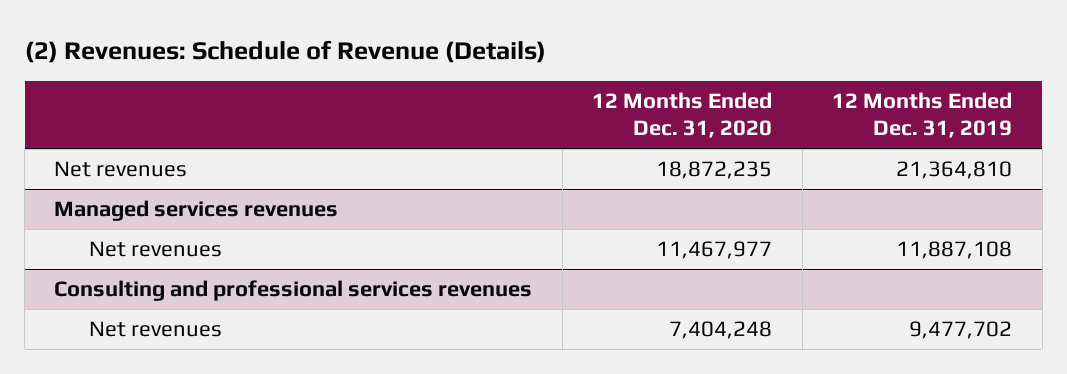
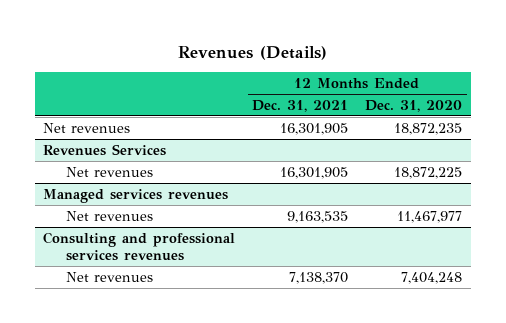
- (2) Revenues: Schedule of Revenue (Details)
+ Revenues (Details)
- | 12 Months Ended Dec. 31, 2020 | 12 Months Ended Dec. 31, 2019
+ | 12 Months Ended Dec. 31, 2021 | 12 Months Ended Dec. 31, 2020
+ Revenues Services
+ Net revenues | 16,301,905 | 18,872,225

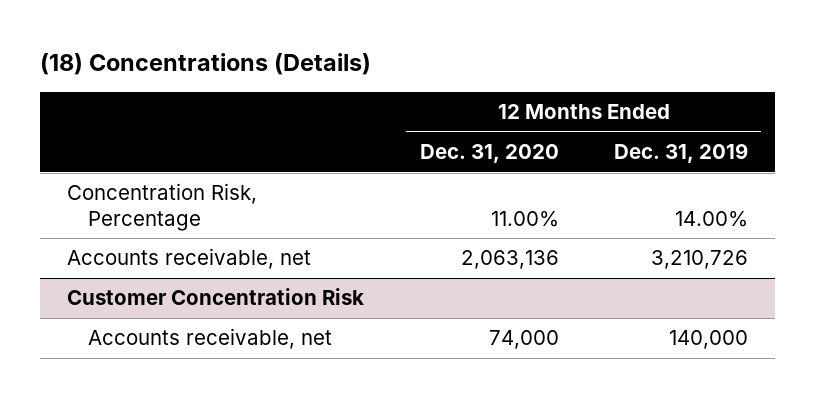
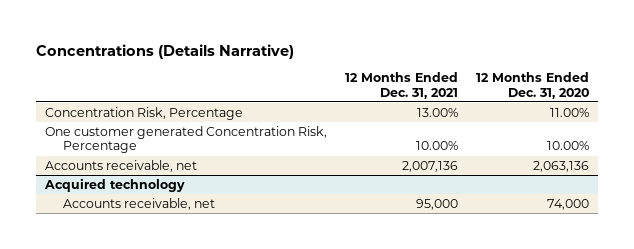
- (18) Concentrations (Details)
+ Concentrations (Details Narrative)
- | 12 Months Ended Dec. 31, 2020 | 12 Months Ended Dec. 31, 2019
+ | 12 Months Ended Dec. 31, 2021 | 12 Months Ended Dec. 31, 2020
+ One customer generated Concentration Risk, Percentage | 10.00% | 10.00%
- Customer Concentration Risk
+ Acquired technology

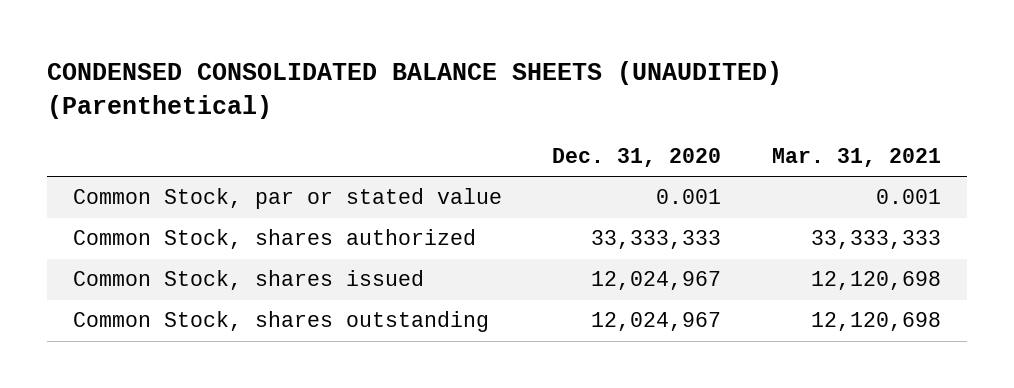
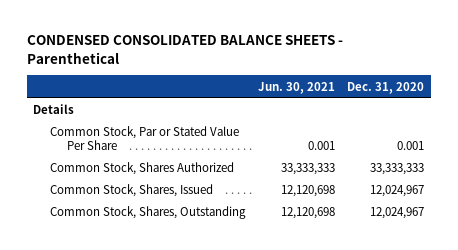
- CONDENSED CONSOLIDATED BALANCE SHEETS (UNAUDITED) (Parenthetical)
+ CONDENSED CONSOLIDATED BALANCE SHEETS - Parenthetical
- | Dec. 31, 2020 | Mar. 31, 2021
+ | Jun. 30, 2021 | Dec. 31, 2020
- Common Stock, par or stated value | 0.001 | 0.001
- Common Stock, shares authorized | 33,333,333 | 33,333,333
- Common Stock, shares issued | 12,024,967 | 12,120,698
- Common Stock, shares outstanding | 12,024,967 | 12,120,698
+ Details
+ Common Stock, Par or Stated Value Per Share | 0.001 | 0.001
+ Common Stock, Shares Authorized | 33,333,333 | 33,333,333
+ Common Stock, Shares, Issued | 12,120,698 | 12,024,967
+ Common Stock, Shares, Outstanding | 12,120,698 | 12,024,967

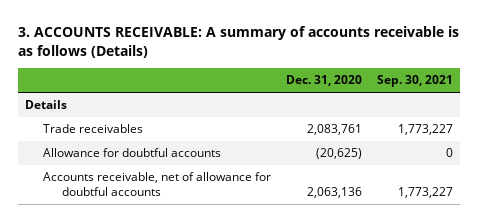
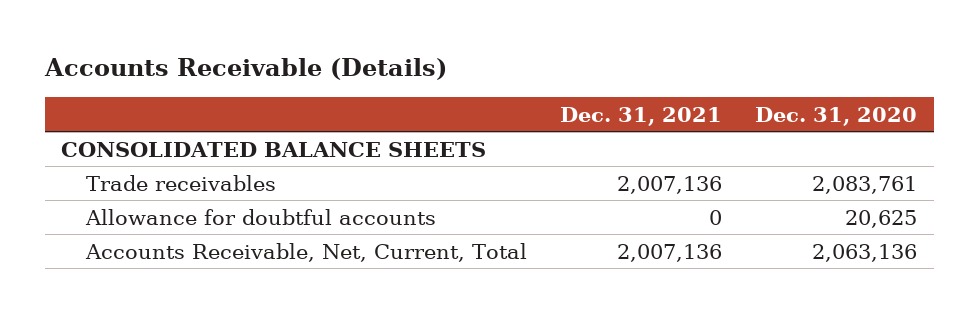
- 3. ACCOUNTS RECEIVABLE: A summary of accounts receivable is as follows (Details)
+ Accounts Receivable (Details)
- | Dec. 31, 2020 | Sep. 30, 2021
+ | Dec. 31, 2021 | Dec. 31, 2020
- Details
+ CONSOLIDATED BALANCE SHEETS
- Allowance for doubtful accounts | (20,625) | 0
- Accounts receivable, net of allowance for doubtful accounts | 2,063,136 | 1,773,227
+ Allowance for doubtful accounts | 0 | 20,625
+ Accounts Receivable, Net, Current, Total | 2,007,136 | 2,063,136

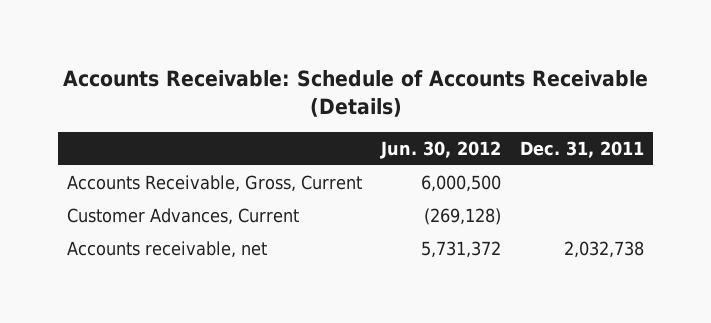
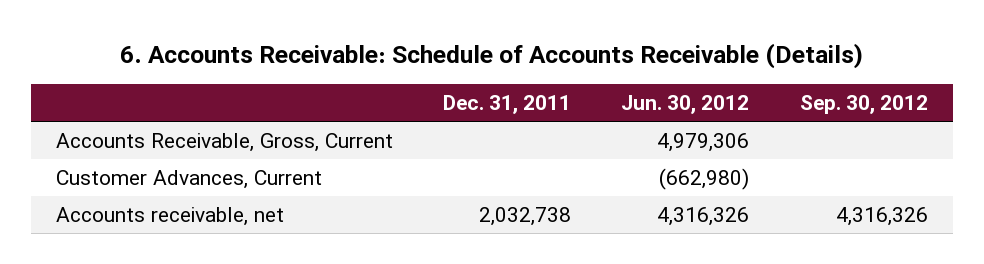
- Accounts Receivable: Schedule of Accounts Receivable (Details)
+ 6. Accounts Receivable: Schedule of Accounts Receivable (Details)
- | Jun. 30, 2012 | Dec. 31, 2011
+ | Dec. 31, 2011 | Jun. 30, 2012 | Sep. 30, 2012
- Accounts Receivable, Gross, Current | 6,000,500 |
- Customer Advances, Current | (269,128) |
- Accounts receivable, net | 5,731,372 | 2,032,738
+ Accounts Receivable, Gross, Current | | 4,979,306 |
+ Customer Advances, Current | | (662,980) |
+ Accounts receivable, net | 2,032,738 | 4,316,326 | 4,316,326

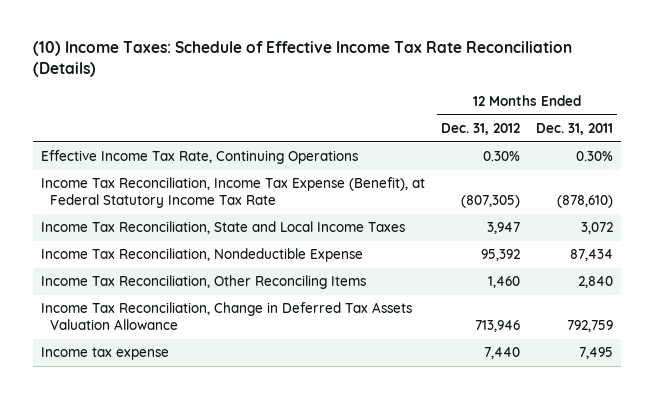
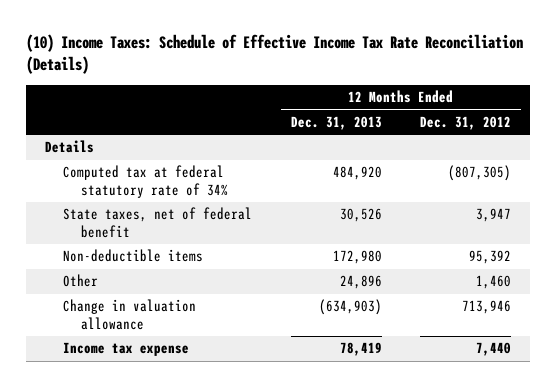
- | 12 Months Ended Dec. 31, 2012 | 12 Months Ended Dec. 31, 2011
+ | 12 Months Ended Dec. 31, 2013 | 12 Months Ended Dec. 31, 2012
- Effective Income Tax Rate, Continuing Operations | 0.30% | 0.30%
- Income Tax Reconciliation, Income Tax Expense (Benefit), at Federal Statutory Income Tax Rate | (807,305) | (878,610)
- Income Tax Reconciliation, State and Local Income Taxes | 3,947 | 3,072
- Income Tax Reconciliation, Nondeductible Expense | 95,392 | 87,434
- Income Tax Reconciliation, Other Reconciling Items | 1,460 | 2,840
- Income Tax Reconciliation, Change in Deferred Tax Assets Valuation Allowance | 713,946 | 792,759
+ Details
+ Computed tax at federal statutory rate of 34% | 484,920 | (807,305)
+ State taxes, net of federal benefit | 30,526 | 3,947
+ Non-deductible items | 172,980 | 95,392
+ Other | 24,896 | 1,460
+ Change in valuation allowance | (634,903) | 713,946

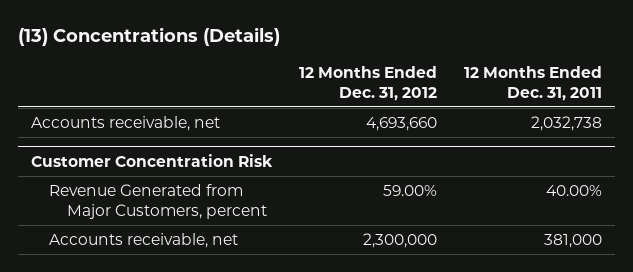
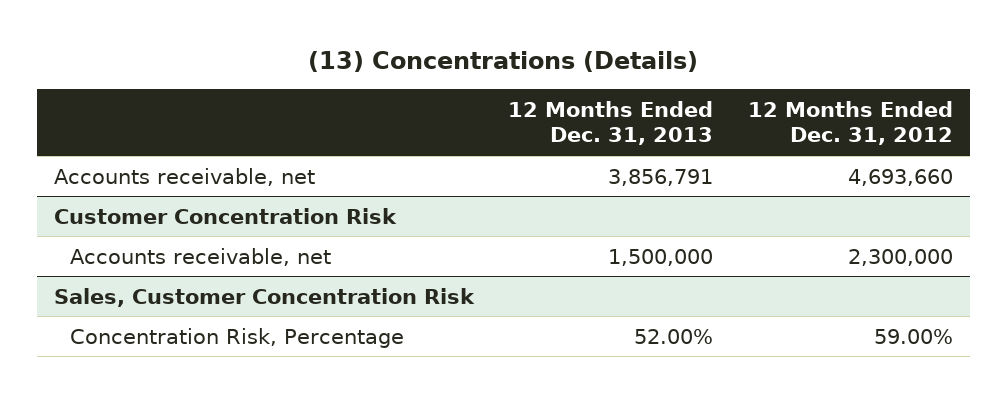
- | 12 Months Ended Dec. 31, 2012 | 12 Months Ended Dec. 31, 2011
+ | 12 Months Ended Dec. 31, 2013 | 12 Months Ended Dec. 31, 2012
@ Customer Concentration Risk
- Revenue Generated from Major Customers, percent | 59.00% | 40.00%
+ Sales, Customer Concentration Risk
+ Concentration Risk, Percentage | 52.00% | 59.00%

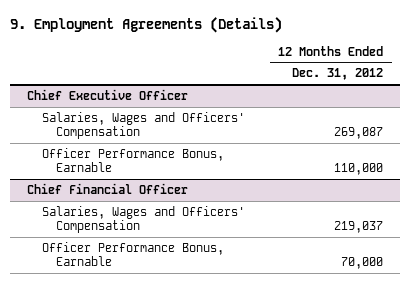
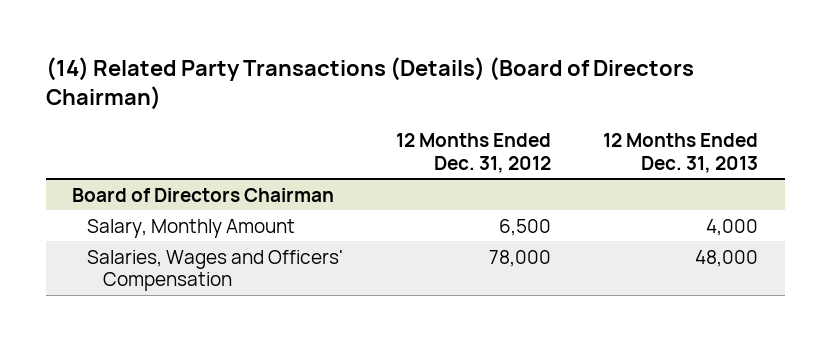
- 9. Employment Agreements (Details)
+ (14) Related Party Transactions (Details) (Board of Directors Chairman)
- | 12 Months Ended Dec. 31, 2012
+ | 12 Months Ended Dec. 31, 2012 | 12 Months Ended Dec. 31, 2013
- Chief Executive Officer
- Salaries, Wages and Officers' Compensation | 269,087
- Officer Performance Bonus, Earnable | 110,000
- Chief Financial Officer
- Salaries, Wages and Officers' Compensation | 219,037
- Officer Performance Bonus, Earnable | 70,000
+ Board of Directors Chairman
+ Salary, Monthly Amount | 6,500 | 4,000
+ Salaries, Wages and Officers' Compensation | 78,000 | 48,000

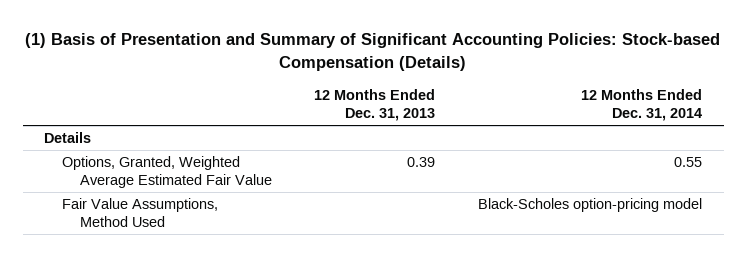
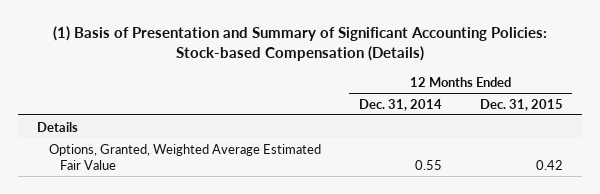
- | 12 Months Ended Dec. 31, 2013 | 12 Months Ended Dec. 31, 2014
+ | 12 Months Ended Dec. 31, 2014 | 12 Months Ended Dec. 31, 2015
- Fair Value Assumptions, Method Used | | Black-Scholes option-pricing model

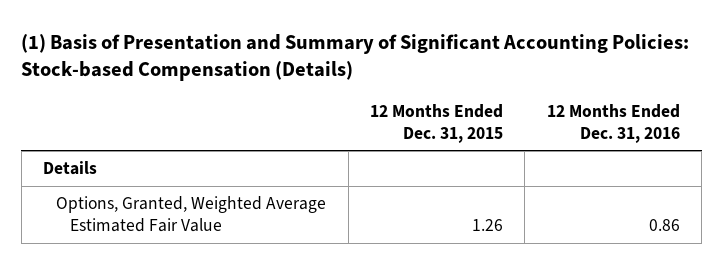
- | 12 Months Ended Dec. 31, 2014 | 12 Months Ended Dec. 31, 2015
+ | 12 Months Ended Dec. 31, 2015 | 12 Months Ended Dec. 31, 2016
- Options, Granted, Weighted Average Estimated Fair Value | 0.55 | 0.42
+ Options, Granted, Weighted Average Estimated Fair Value | 1.26 | 0.86

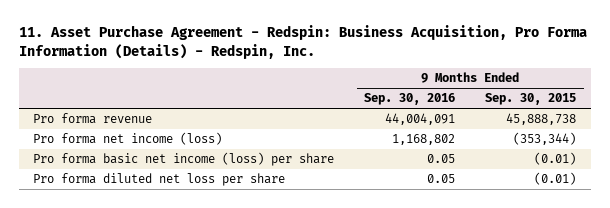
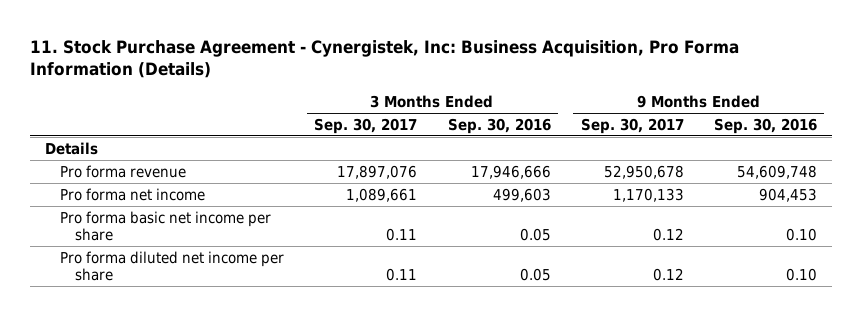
- 11. Asset Purchase Agreement - Redspin: Business Acquisition, Pro Forma Information (Details) - Redspin, Inc.
+ 11. Stock Purchase Agreement - Cynergistek, Inc: Business Acquisition, Pro Forma Information (Details)
- | 9 Months Ended Sep. 30, 2016 | 9 Months Ended Sep. 30, 2015
+ | 3 Months Ended Sep. 30, 2017 | 3 Months Ended Sep. 30, 2016 | 9 Months Ended Sep. 30, 2017 | 9 Months Ended Sep. 30, 2016
- Pro forma revenue | 44,004,091 | 45,888,738
- Pro forma net income (loss) | 1,168,802 | (353,344)
- Pro forma basic net income (loss) per share | 0.05 | (0.01)
- Pro forma diluted net loss per share | 0.05 | (0.01)
+ Details
+ Pro forma revenue | 17,897,076 | 17,946,666 | 52,950,678 | 54,609,748
+ Pro forma net income | 1,089,661 | 499,603 | 1,170,133 | 904,453
+ Pro forma basic net income per share | 0.11 | 0.05 | 0.12 | 0.10
+ Pro forma diluted net income per share | 0.11 | 0.05 | 0.12 | 0.10

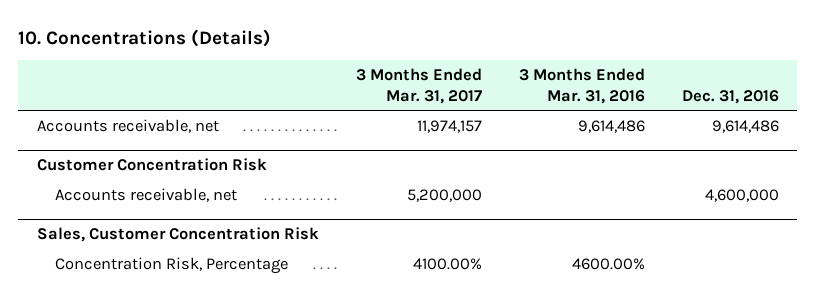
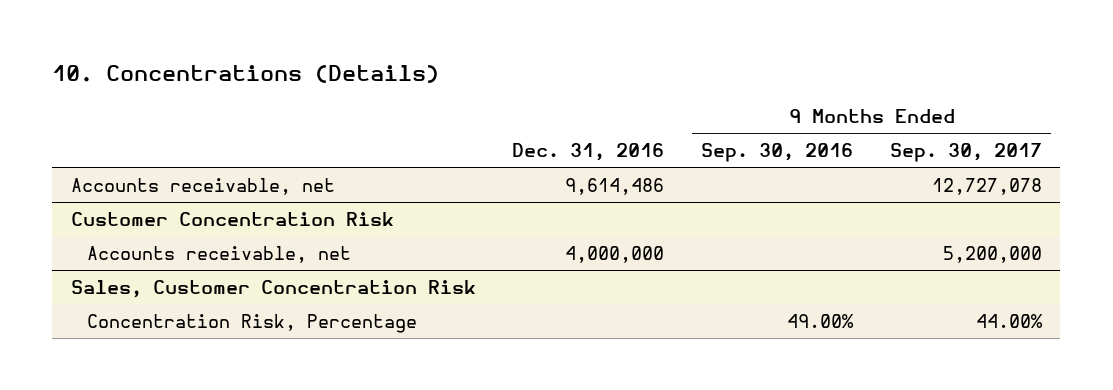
- | 3 Months Ended Mar. 31, 2017 | 3 Months Ended Mar. 31, 2016 | Dec. 31, 2016
+ | Dec. 31, 2016 | 9 Months Ended Sep. 30, 2016 | 9 Months Ended Sep. 30, 2017
@ Customer Concentration Risk
- Accounts receivable, net | 5,200,000 | | 4,600,000
+ Accounts receivable, net | 4,000,000 | | 5,200,000

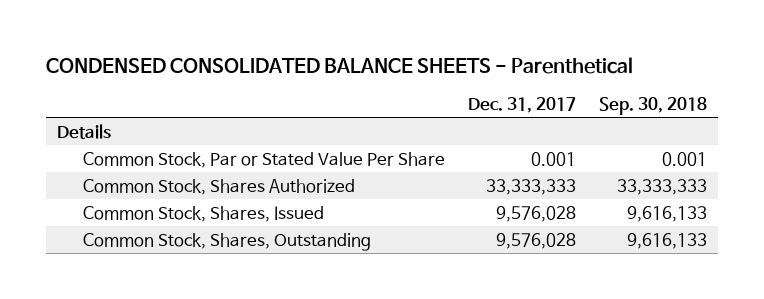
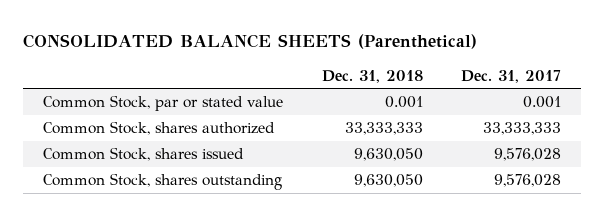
- CONDENSED CONSOLIDATED BALANCE SHEETS - Parenthetical
+ CONSOLIDATED BALANCE SHEETS (Parenthetical)
- | Dec. 31, 2017 | Sep. 30, 2018
+ | Dec. 31, 2018 | Dec. 31, 2017
- Details
- Common Stock, Par or Stated Value Per Share | 0.001 | 0.001
- Common Stock, Shares Authorized | 33,333,333 | 33,333,333
- Common Stock, Shares, Issued | 9,576,028 | 9,616,133
- Common Stock, Shares, Outstanding | 9,576,028 | 9,616,133
+ Common Stock, par or stated value | 0.001 | 0.001
+ Common Stock, shares authorized | 33,333,333 | 33,333,333
+ Common Stock, shares issued | 9,630,050 | 9,576,028
+ Common Stock, shares outstanding | 9,630,050 | 9,576,028

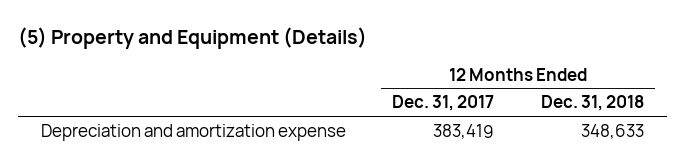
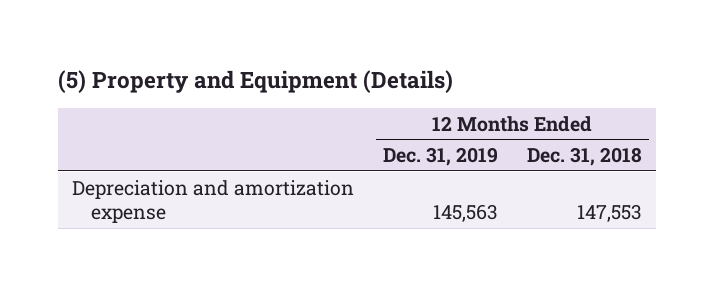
- | 12 Months Ended Dec. 31, 2017 | 12 Months Ended Dec. 31, 2018
+ | 12 Months Ended Dec. 31, 2019 | 12 Months Ended Dec. 31, 2018
- Depreciation and amortization expense | 383,419 | 348,633
+ Depreciation and amortization expense | 145,563 | 147,553

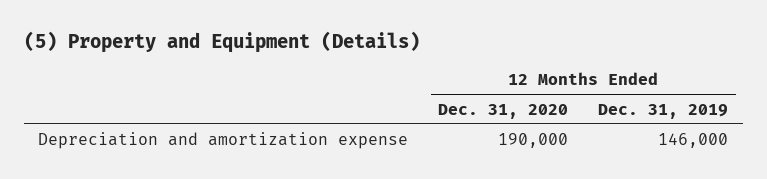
- | 12 Months Ended Dec. 31, 2019 | 12 Months Ended Dec. 31, 2018
+ | 12 Months Ended Dec. 31, 2020 | 12 Months Ended Dec. 31, 2019
- Depreciation and amortization expense | 145,563 | 147,553
+ Depreciation and amortization expense | 190,000 | 146,000

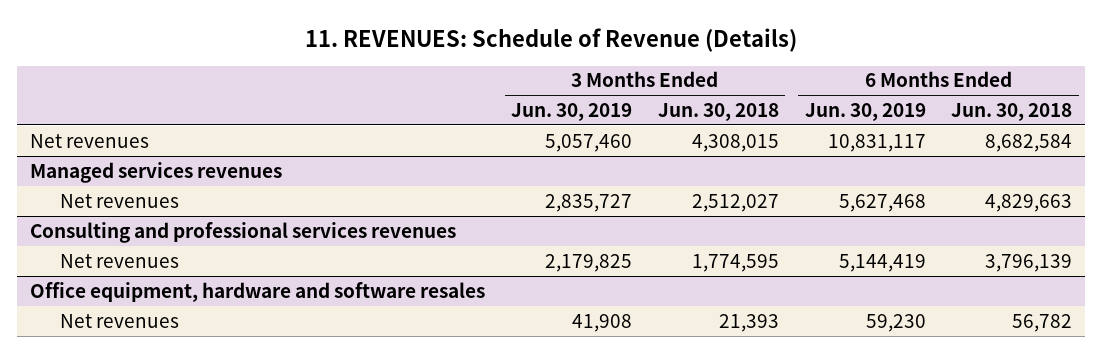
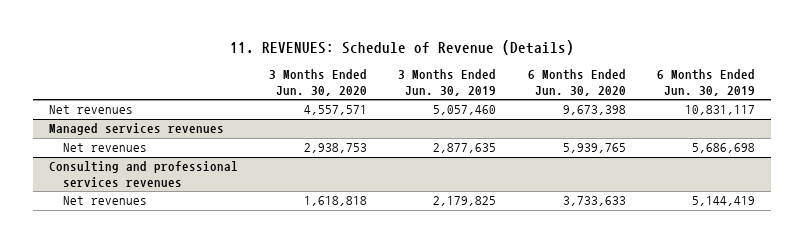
- | 3 Months Ended Jun. 30, 2019 | 3 Months Ended Jun. 30, 2018 | 6 Months Ended Jun. 30, 2019 | 6 Months Ended Jun. 30, 2018
+ | 3 Months Ended Jun. 30, 2020 | 3 Months Ended Jun. 30, 2019 | 6 Months Ended Jun. 30, 2020 | 6 Months Ended Jun. 30, 2019
@ Managed services revenues
- Net revenues | 2,835,727 | 2,512,027 | 5,627,468 | 4,829,663
+ Net revenues | 2,938,753 | 2,877,635 | 5,939,765 | 5,686,698
- Office equipment, hardware and software resales
- Net revenues | 41,908 | 21,393 | 59,230 | 56,782

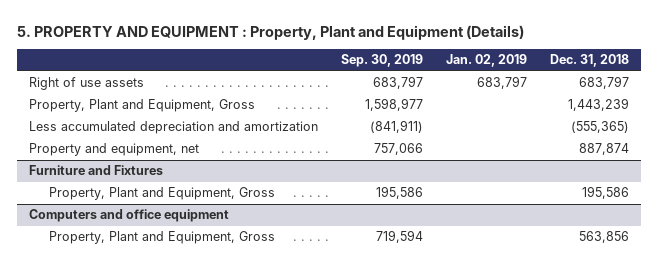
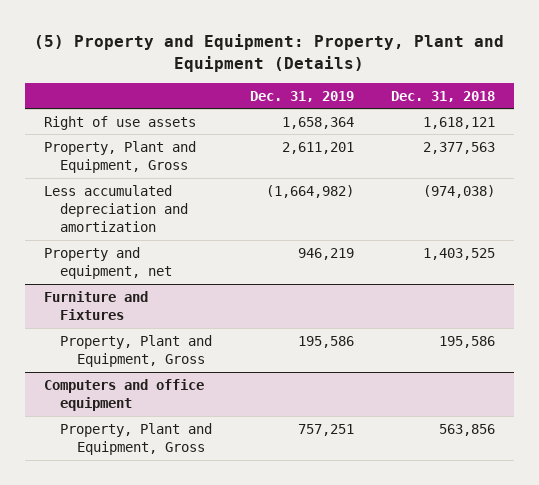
- 5. PROPERTY AND EQUIPMENT : Property, Plant and Equipment (Details)
+ (5) Property and Equipment: Property, Plant and Equipment (Details)
- | Sep. 30, 2019 | Jan. 02, 2019 | Dec. 31, 2018
+ | Dec. 31, 2019 | Dec. 31, 2018
- Right of use assets | 683,797 | 683,797 | 683,797
- Property, Plant and Equipment, Gross | 1,598,977 | | 1,443,239
- Less accumulated depreciation and amortization | (841,911) | | (555,365)
- Property and equipment, net | 757,066 | | 887,874
+ Right of use assets | 1,658,364 | 1,618,121
+ Property, Plant and Equipment, Gross | 2,611,201 | 2,377,563
+ Less accumulated depreciation and amortization | (1,664,982) | (974,038)
+ Property and equipment, net | 946,219 | 1,403,525

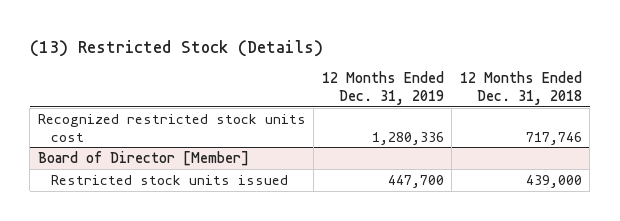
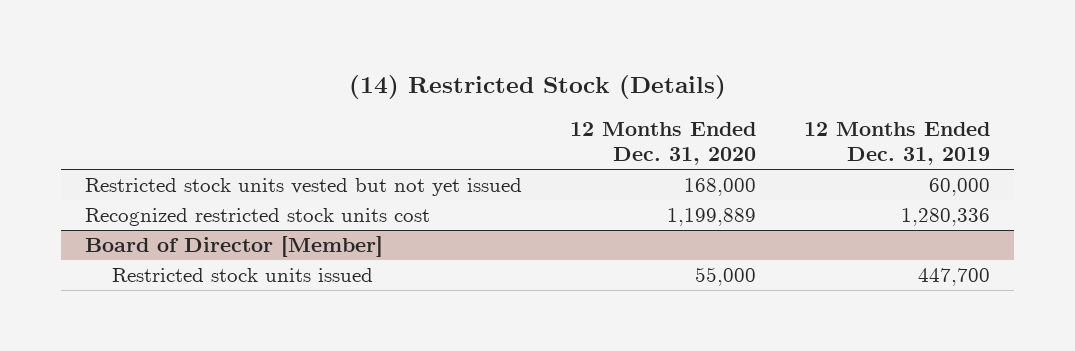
- (13) Restricted Stock (Details)
+ (14) Restricted Stock (Details)
- | 12 Months Ended Dec. 31, 2019 | 12 Months Ended Dec. 31, 2018
+ | 12 Months Ended Dec. 31, 2020 | 12 Months Ended Dec. 31, 2019
+ Restricted stock units vested but not yet issued | 168,000 | 60,000

